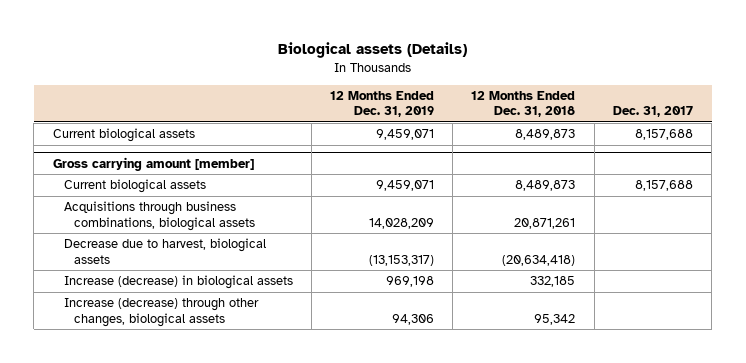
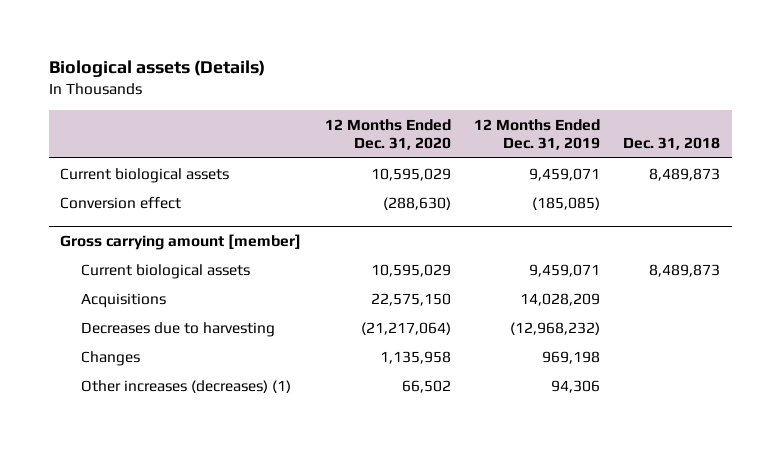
- | 12 Months Ended Dec. 31, 2019 | 12 Months Ended Dec. 31, 2018 | Dec. 31, 2017
+ | 12 Months Ended Dec. 31, 2020 | 12 Months Ended Dec. 31, 2019 | Dec. 31, 2018
+ Conversion effect | (288,630) | (185,085) |
@ Gross carrying amount [member]
- Acquisitions through business combinations, biological assets | 14,028,209 | 20,871,261 |
- Decrease due to harvest, biological assets | (13,153,317) | (20,634,418) |
- Increase (decrease) in biological assets | 969,198 | 332,185 |
- Increase (decrease) through other changes, biological assets | 94,306 | 95,342 |
+ Acquisitions | 22,575,150 | 14,028,209 |
+ Decreases due to harvesting | (21,217,064) | (12,968,232) |
+ Changes | 1,135,958 | 969,198 |
+ Other increases (decreases) (1) | 66,502 | 94,306 |

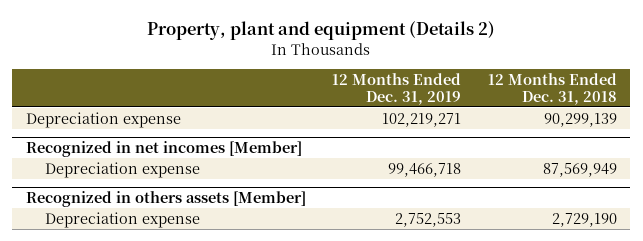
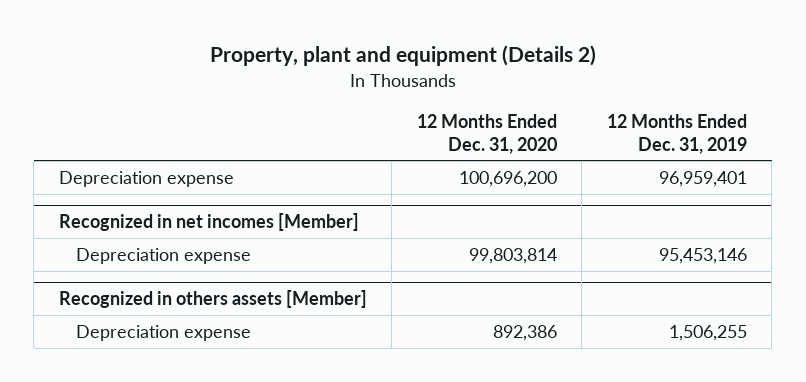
- | 12 Months Ended Dec. 31, 2019 | 12 Months Ended Dec. 31, 2018
+ | 12 Months Ended Dec. 31, 2020 | 12 Months Ended Dec. 31, 2019
- Depreciation expense | 102,219,271 | 90,299,139
+ Depreciation expense | 100,696,200 | 96,959,401
@ Recognized in net incomes [Member]
- Depreciation expense | 99,466,718 | 87,569,949
+ Depreciation expense | 99,803,814 | 95,453,146
@ Recognized in others assets [Member]
- Depreciation expense | 2,752,553 | 2,729,190
+ Depreciation expense | 892,386 | 1,506,255

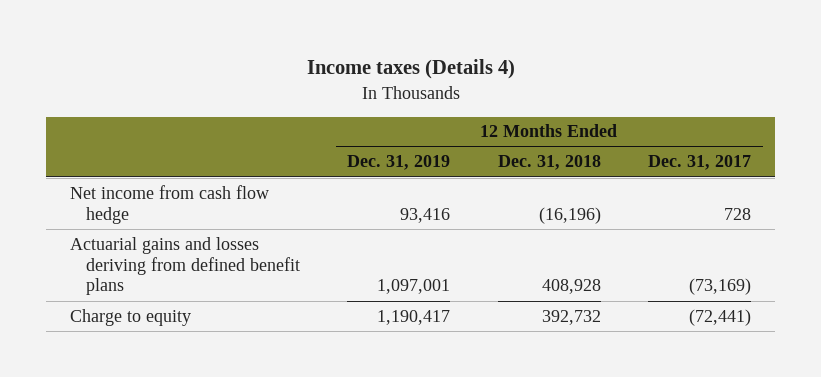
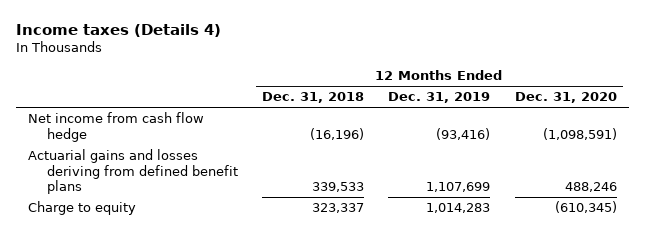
- | 12 Months Ended Dec. 31, 2019 | 12 Months Ended Dec. 31, 2018 | 12 Months Ended Dec. 31, 2017
+ | 12 Months Ended Dec. 31, 2018 | 12 Months Ended Dec. 31, 2019 | 12 Months Ended Dec. 31, 2020
- Net income from cash flow hedge | 93,416 | (16,196) | 728
- Actuarial gains and losses deriving from defined benefit plans | 1,097,001 | 408,928 | (73,169)
- Charge to equity | 1,190,417 | 392,732 | (72,441)
+ Net income from cash flow hedge | (16,196) | (93,416) | (1,098,591)
+ Actuarial gains and losses deriving from defined benefit plans | 339,533 | 1,107,699 | 488,246
+ Charge to equity | 323,337 | 1,014,283 | (610,345)

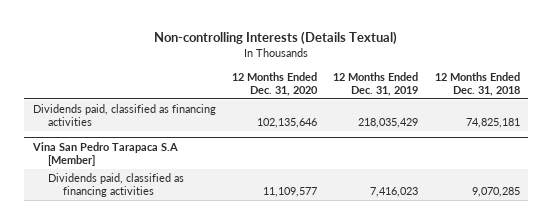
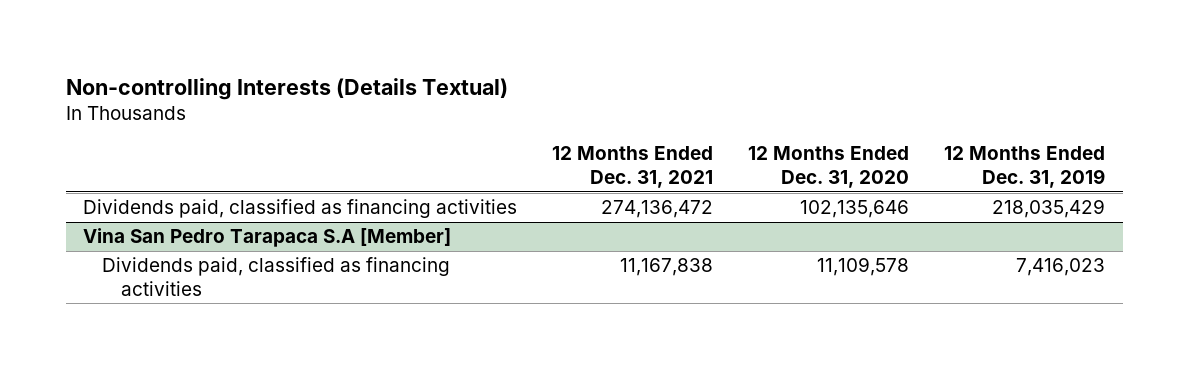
- | 12 Months Ended Dec. 31, 2020 | 12 Months Ended Dec. 31, 2019 | 12 Months Ended Dec. 31, 2018
+ | 12 Months Ended Dec. 31, 2021 | 12 Months Ended Dec. 31, 2020 | 12 Months Ended Dec. 31, 2019
@ Vina San Pedro Tarapaca S.A [Member]
- Dividends paid, classified as financing activities | 11,109,577 | 7,416,023 | 9,070,285
+ Dividends paid, classified as financing activities | 11,167,838 | 11,109,578 | 7,416,023

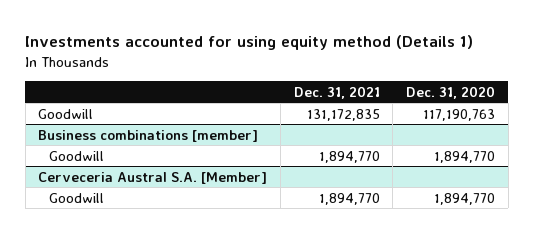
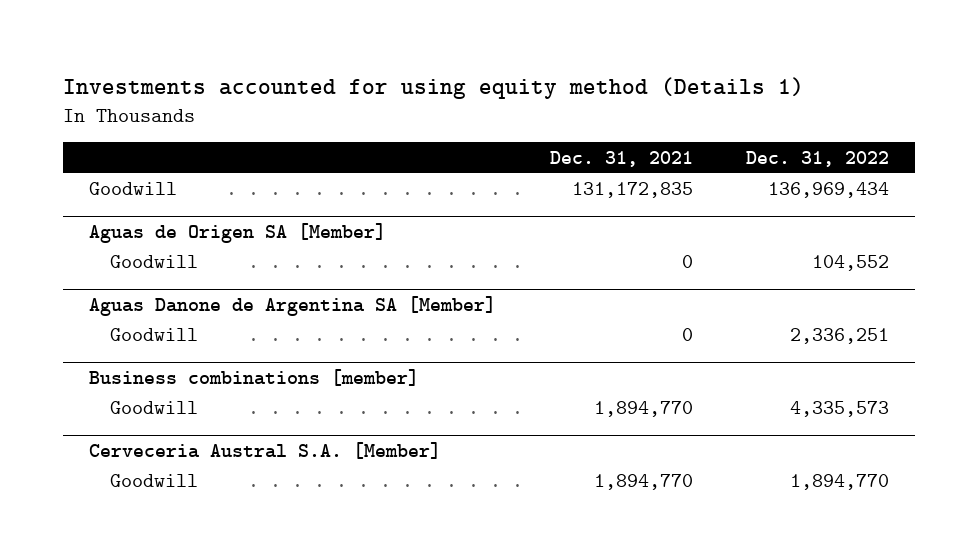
- | Dec. 31, 2021 | Dec. 31, 2020
+ | Dec. 31, 2021 | Dec. 31, 2022
+ Aguas de Origen SA [Member]
+ Goodwill | 0 | 104,552
+ Aguas Danone de Argentina SA [Member]
+ Goodwill | 0 | 2,336,251

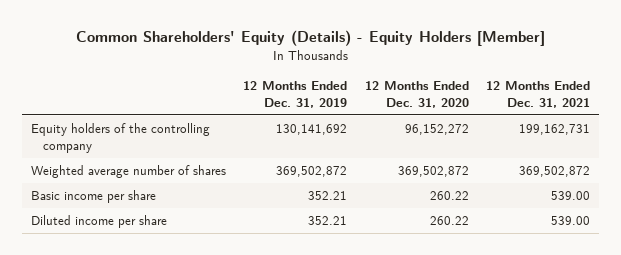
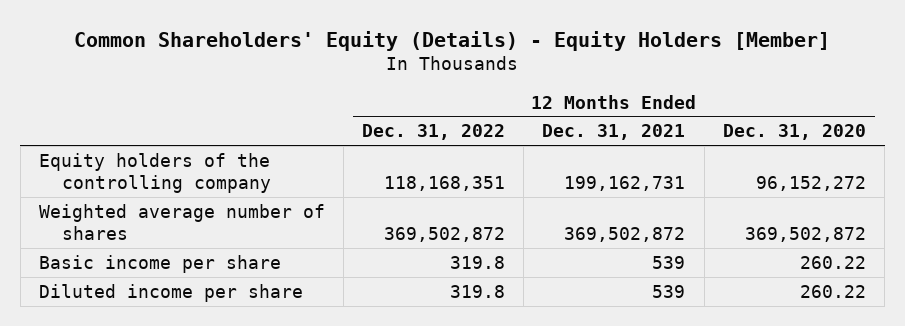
- | 12 Months Ended Dec. 31, 2019 | 12 Months Ended Dec. 31, 2020 | 12 Months Ended Dec. 31, 2021
+ | 12 Months Ended Dec. 31, 2022 | 12 Months Ended Dec. 31, 2021 | 12 Months Ended Dec. 31, 2020
- Basic income per share | 352.21 | 260.22 | 539.00
- Diluted income per share | 352.21 | 260.22 | 539.00
+ Basic income per share | 319.8 | 539 | 260.22
+ Diluted income per share | 319.8 | 539 | 260.22

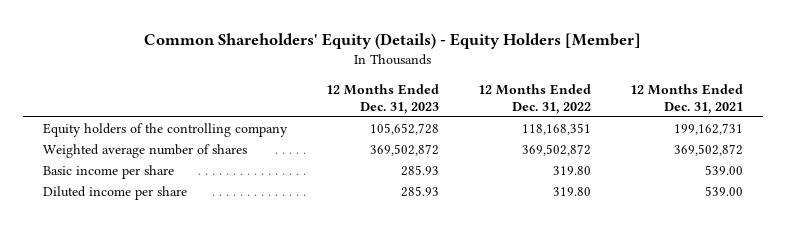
- | 12 Months Ended Dec. 31, 2022 | 12 Months Ended Dec. 31, 2021 | 12 Months Ended Dec. 31, 2020
+ | 12 Months Ended Dec. 31, 2023 | 12 Months Ended Dec. 31, 2022 | 12 Months Ended Dec. 31, 2021
- Basic income per share | 319.8 | 539 | 260.22
- Diluted income per share | 319.8 | 539 | 260.22
+ Basic income per share | 285.93 | 319.80 | 539.00
+ Diluted income per share | 285.93 | 319.80 | 539.00

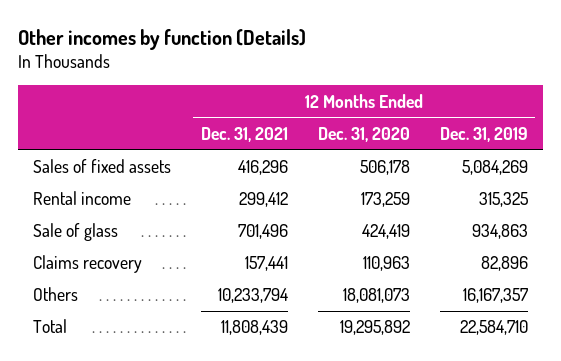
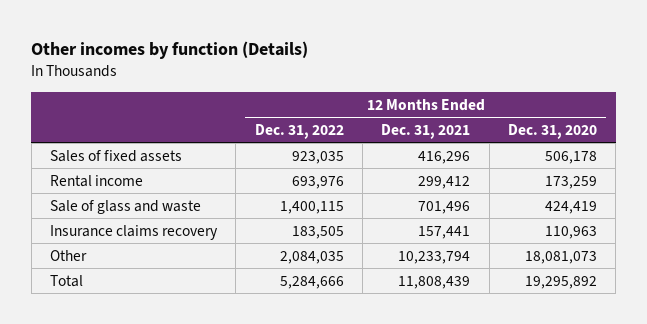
- | 12 Months Ended Dec. 31, 2021 | 12 Months Ended Dec. 31, 2020 | 12 Months Ended Dec. 31, 2019
+ | 12 Months Ended Dec. 31, 2022 | 12 Months Ended Dec. 31, 2021 | 12 Months Ended Dec. 31, 2020
- Sale of glass | 701,496 | 424,419 | 934,863
- Claims recovery | 157,441 | 110,963 | 82,896
- Others | 10,233,794 | 18,081,073 | 16,167,357
+ Sale of glass and waste | 1,400,115 | 701,496 | 424,419
+ Insurance claims recovery | 183,505 | 157,441 | 110,963
+ Other | 2,084,035 | 10,233,794 | 18,081,073

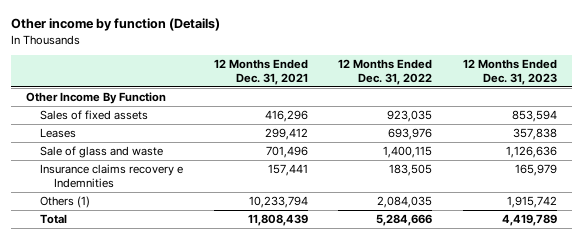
- Other incomes by function (Details)
+ Other income by function (Details)
- | 12 Months Ended Dec. 31, 2022 | 12 Months Ended Dec. 31, 2021 | 12 Months Ended Dec. 31, 2020
+ | 12 Months Ended Dec. 31, 2021 | 12 Months Ended Dec. 31, 2022 | 12 Months Ended Dec. 31, 2023
+ Other Income By Function
- Rental income | 693,976 | 299,412 | 173,259
+ Leases | 299,412 | 693,976 | 357,838
- Insurance claims recovery | 183,505 | 157,441 | 110,963
- Other | 2,084,035 | 10,233,794 | 18,081,073
+ Insurance claims recovery e Indemnities | 157,441 | 183,505 | 165,979
+ Others (1) | 10,233,794 | 2,084,035 | 1,915,742

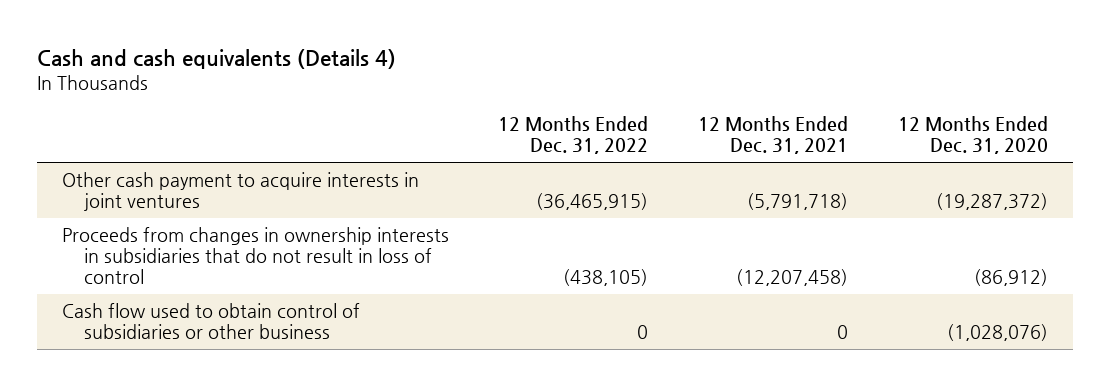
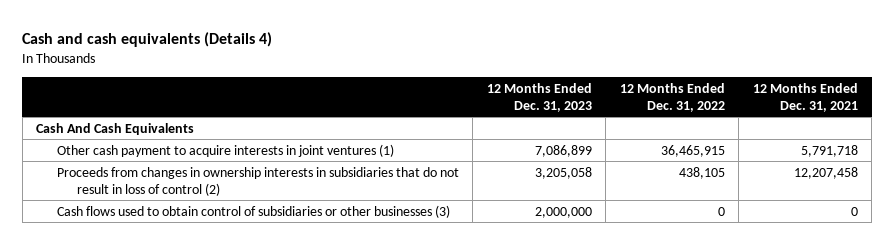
- | 12 Months Ended Dec. 31, 2022 | 12 Months Ended Dec. 31, 2021 | 12 Months Ended Dec. 31, 2020
+ | 12 Months Ended Dec. 31, 2023 | 12 Months Ended Dec. 31, 2022 | 12 Months Ended Dec. 31, 2021
- Other cash payment to acquire interests in joint ventures | (36,465,915) | (5,791,718) | (19,287,372)
- Proceeds from changes in ownership interests in subsidiaries that do not result in loss of control | (438,105) | (12,207,458) | (86,912)
- Cash flow used to obtain control of subsidiaries or other business | 0 | 0 | (1,028,076)
+ Cash And Cash Equivalents
+ Other cash payment to acquire interests in joint ventures (1) | 7,086,899 | 36,465,915 | 5,791,718
+ Proceeds from changes in ownership interests in subsidiaries that do not result in loss of control (2) | 3,205,058 | 438,105 | 12,207,458
+ Cash flows used to obtain control of subsidiaries or other businesses (3) | 2,000,000 | 0 | 0

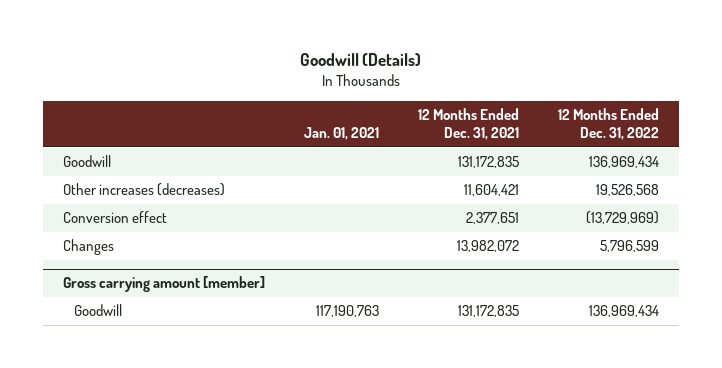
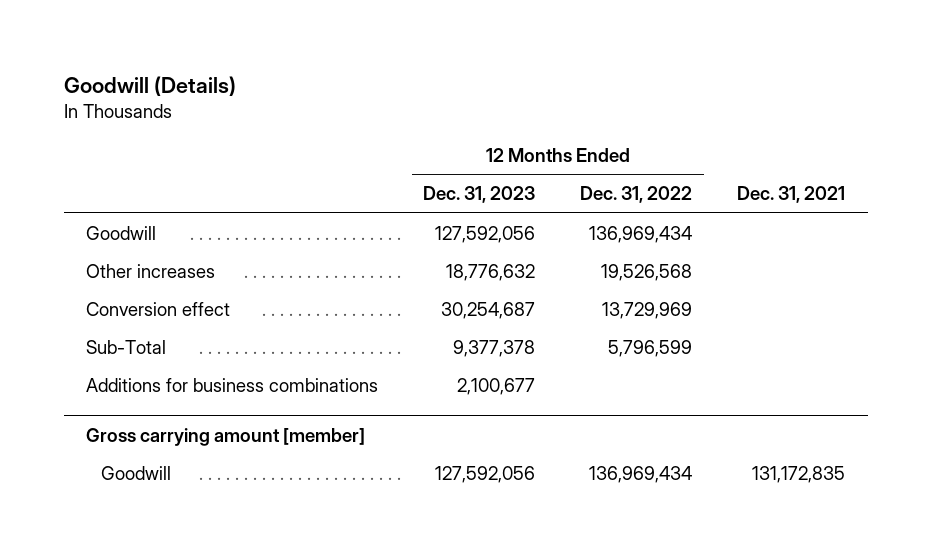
- | Jan. 01, 2021 | 12 Months Ended Dec. 31, 2021 | 12 Months Ended Dec. 31, 2022
+ | 12 Months Ended Dec. 31, 2023 | 12 Months Ended Dec. 31, 2022 | Dec. 31, 2021
- Other increases (decreases) | | 11,604,421 | 19,526,568
- Conversion effect | | 2,377,651 | (13,729,969)
- Changes | | 13,982,072 | 5,796,599
+ Other increases | 18,776,632 | 19,526,568 |
+ Conversion effect | 30,254,687 | 13,729,969 |
+ Sub-Total | 9,377,378 | 5,796,599 |
+ Additions for business combinations | 2,100,677 | |

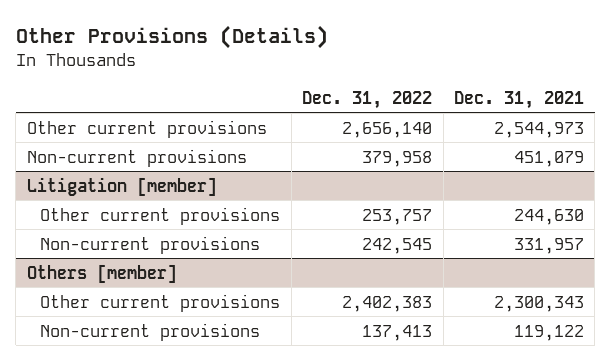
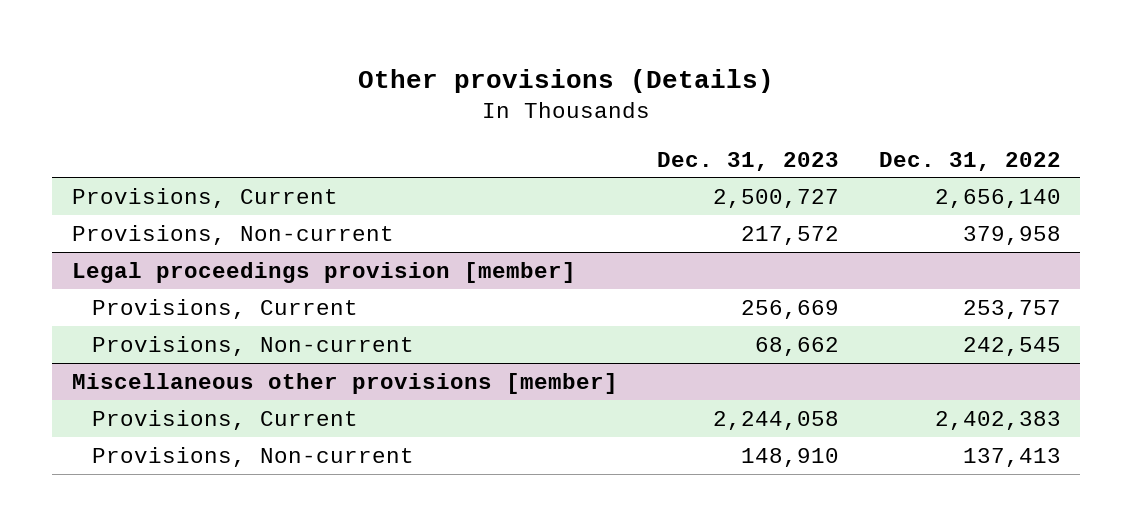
- Other Provisions (Details)
+ Other provisions (Details)
- | Dec. 31, 2022 | Dec. 31, 2021
+ | Dec. 31, 2023 | Dec. 31, 2022
- Other current provisions | 2,656,140 | 2,544,973
- Non-current provisions | 379,958 | 451,079
- Litigation [member]
- Other current provisions | 253,757 | 244,630
- Non-current provisions | 242,545 | 331,957
- Others [member]
- Other current provisions | 2,402,383 | 2,300,343
- Non-current provisions | 137,413 | 119,122
+ Provisions, Current | 2,500,727 | 2,656,140
+ Provisions, Non-current | 217,572 | 379,958
+ Legal proceedings provision [member]
+ Provisions, Current | 256,669 | 253,757
+ Provisions, Non-current | 68,662 | 242,545
+ Miscellaneous other provisions [member]
+ Provisions, Current | 2,244,058 | 2,402,383
+ Provisions, Non-current | 148,910 | 137,413

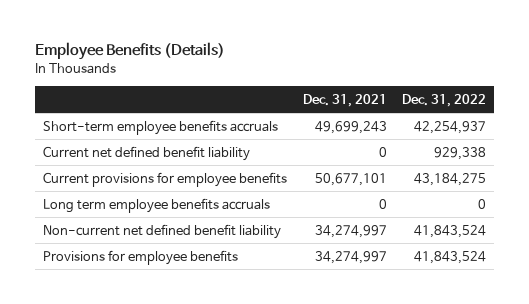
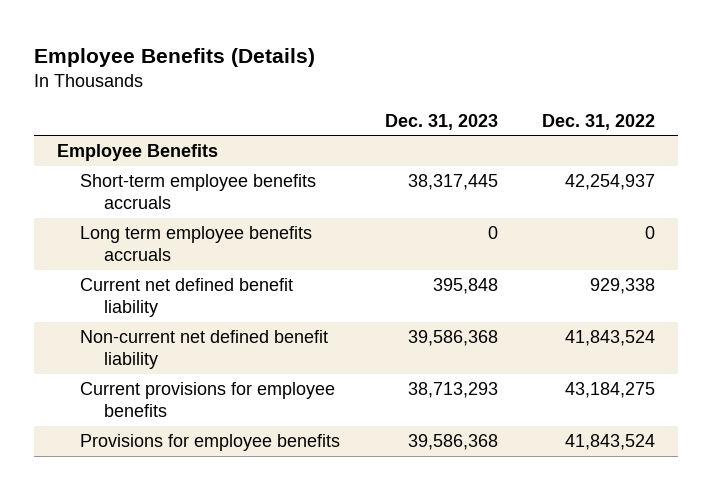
- | Dec. 31, 2021 | Dec. 31, 2022
+ | Dec. 31, 2023 | Dec. 31, 2022
+ Employee Benefits
moved down: Current net defined benefit liability | 395,848 | 929,338
moved down: Current provisions for employee benefits | 38,713,293 | 43,184,275

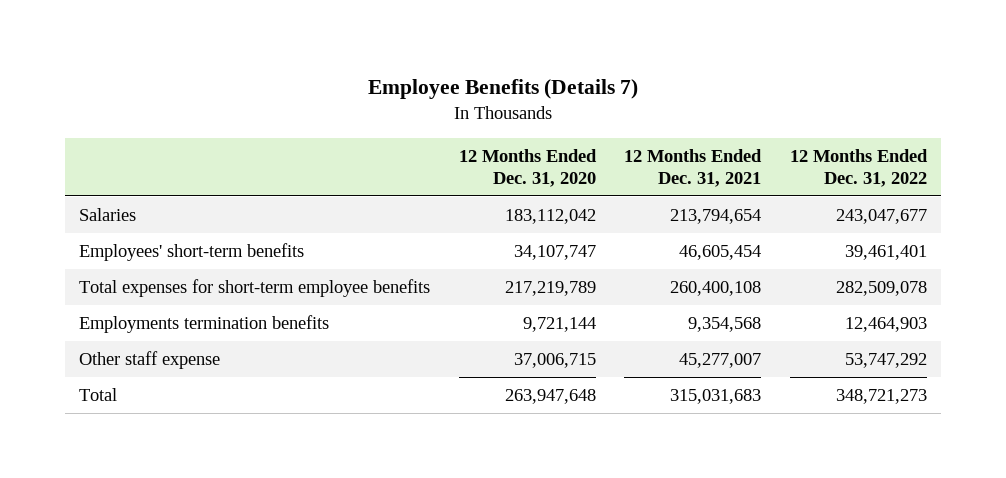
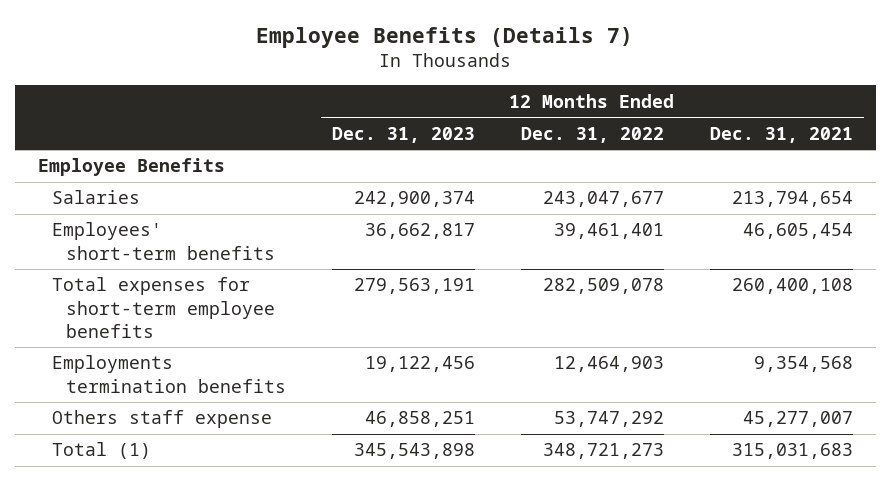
- | 12 Months Ended Dec. 31, 2020 | 12 Months Ended Dec. 31, 2021 | 12 Months Ended Dec. 31, 2022
+ | 12 Months Ended Dec. 31, 2023 | 12 Months Ended Dec. 31, 2022 | 12 Months Ended Dec. 31, 2021
+ Employee Benefits
- Other staff expense | 37,006,715 | 45,277,007 | 53,747,292
- Total | 263,947,648 | 315,031,683 | 348,721,273
+ Others staff expense | 46,858,251 | 53,747,292 | 45,277,007
+ Total (1) | 345,543,898 | 348,721,273 | 315,031,683

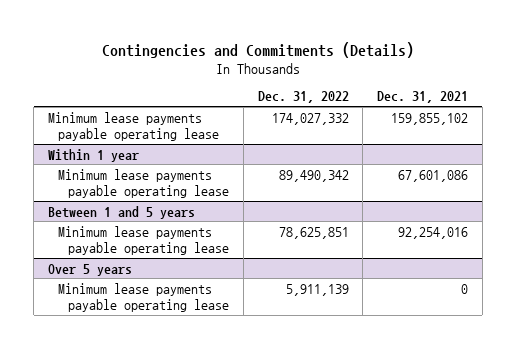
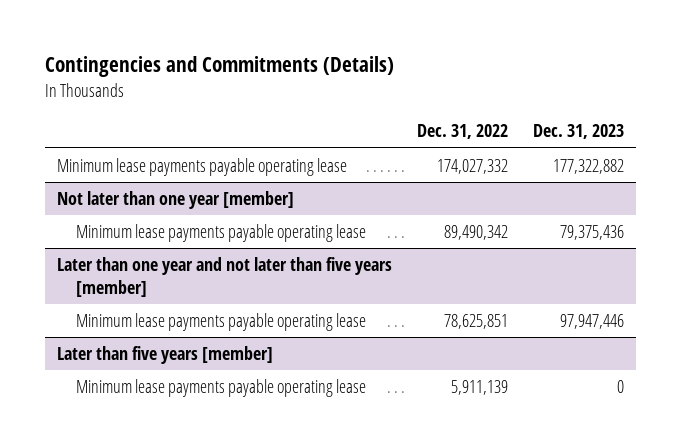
- | Dec. 31, 2022 | Dec. 31, 2021
+ | Dec. 31, 2022 | Dec. 31, 2023
- Within 1 year
+ Not later than one year [member]
- Between 1 and 5 years
+ Later than one year and not later than five years [member]
- Over 5 years
+ Later than five years [member]

